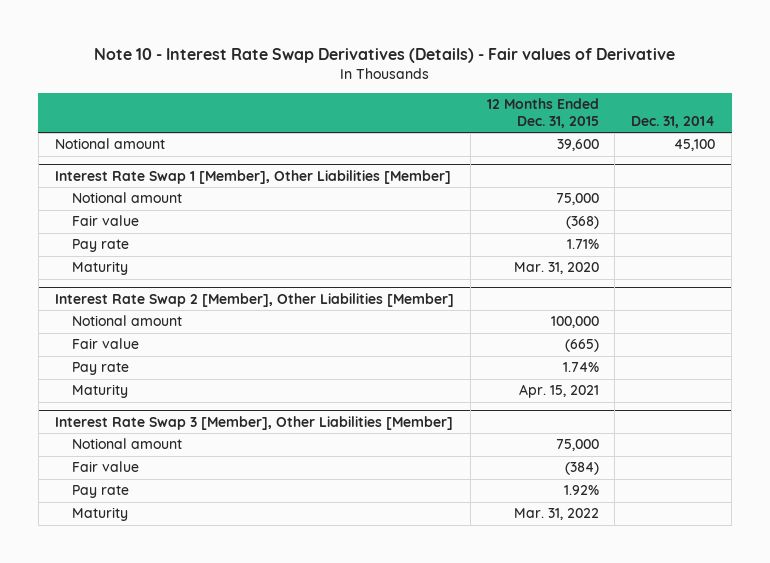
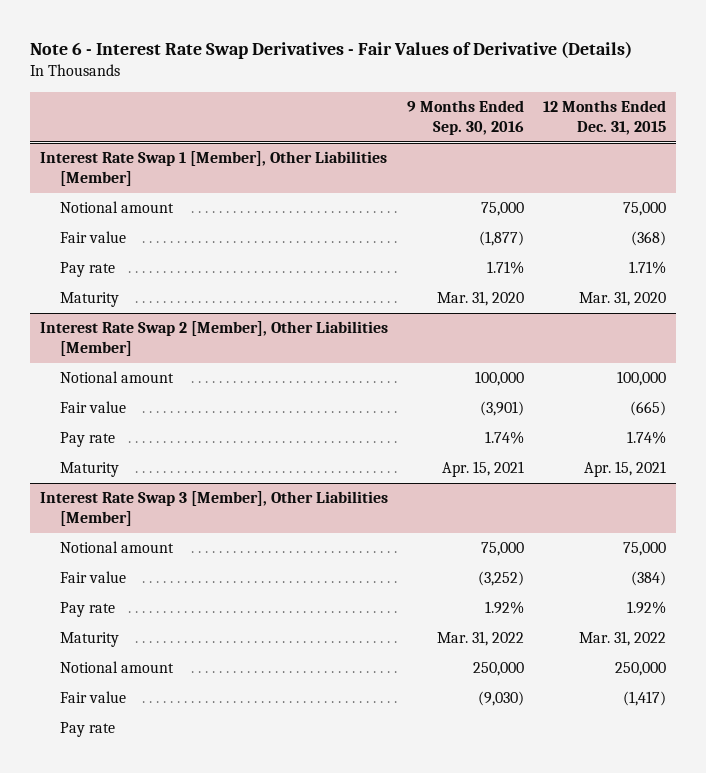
- Note 10 - Interest Rate Swap Derivatives (Details) - Fair values of Derivative
+ Note 6 - Interest Rate Swap Derivatives - Fair Values of Derivative (Details)
- | 12 Months Ended Dec. 31, 2015 | Dec. 31, 2014
+ | 9 Months Ended Sep. 30, 2016 | 12 Months Ended Dec. 31, 2015
- Notional amount | 39,600 | 45,100
@ Interest Rate Swap 3 [Member], Other Liabilities [Member]
+ Notional amount | 250,000 | 250,000
+ Fair value | (9,030) | (1,417)
+ Pay rate

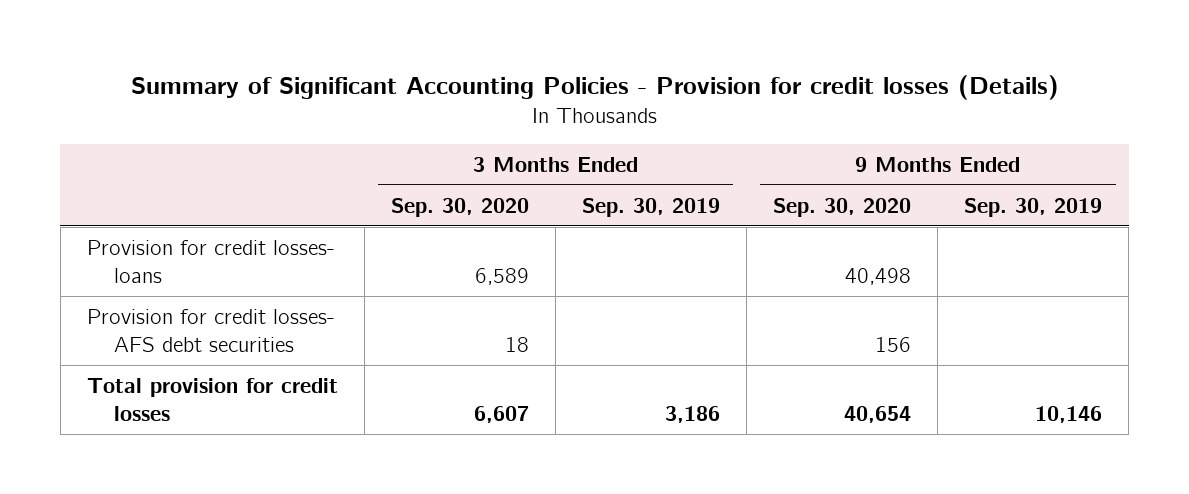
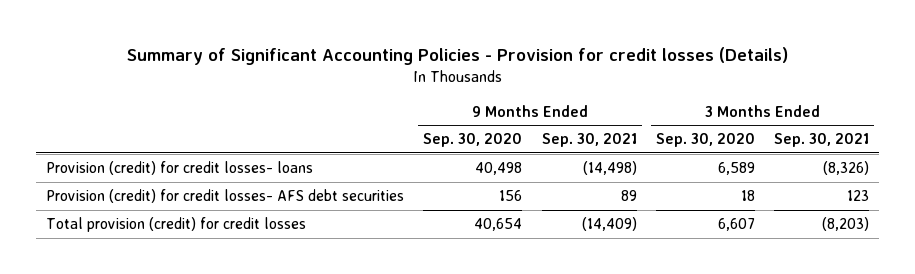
- | 3 Months Ended Sep. 30, 2020 | 3 Months Ended Sep. 30, 2019 | 9 Months Ended Sep. 30, 2020 | 9 Months Ended Sep. 30, 2019
+ | 9 Months Ended Sep. 30, 2020 | 9 Months Ended Sep. 30, 2021 | 3 Months Ended Sep. 30, 2020 | 3 Months Ended Sep. 30, 2021
- Provision for credit losses- loans | 6,589 | | 40,498 |
- Provision for credit losses- AFS debt securities | 18 | | 156 |
- Total provision for credit losses | 6,607 | 3,186 | 40,654 | 10,146
+ Provision (credit) for credit losses- loans | 40,498 | (14,498) | 6,589 | (8,326)
+ Provision (credit) for credit losses- AFS debt securities | 156 | 89 | 18 | 123
+ Total provision (credit) for credit losses | 40,654 | (14,409) | 6,607 | (8,203)

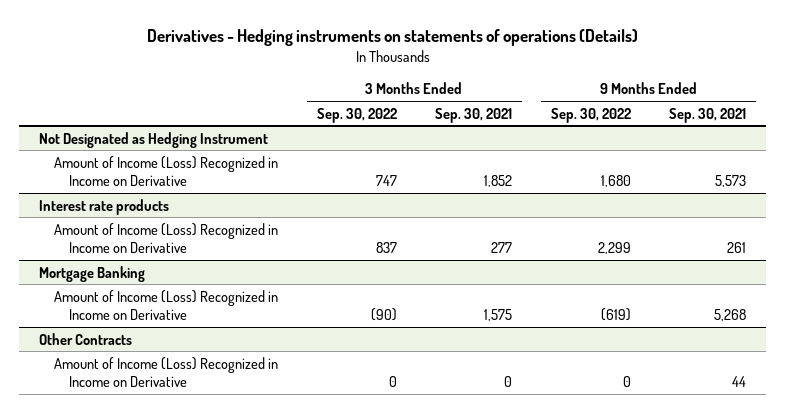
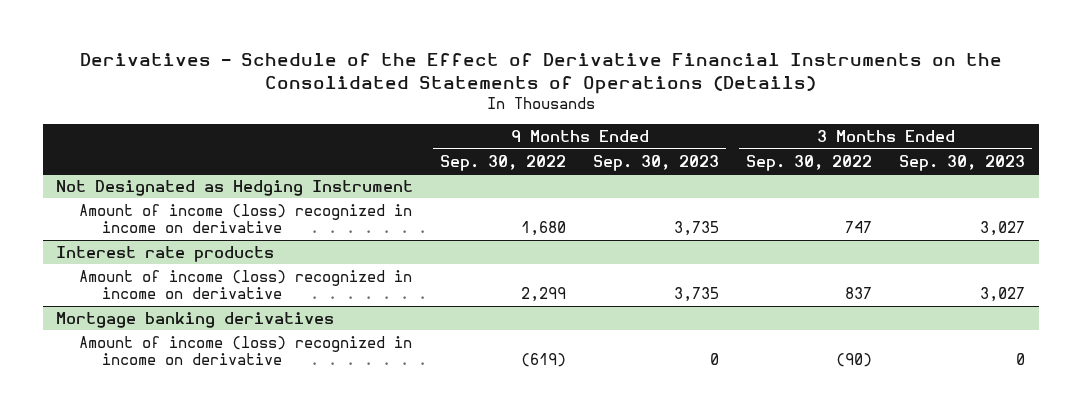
- Derivatives - Hedging instruments on statements of operations (Details)
+ Derivatives - Schedule of the Effect of Derivative Financial Instruments on the Consolidated Statements of Operations (Details)
- | 3 Months Ended Sep. 30, 2022 | 3 Months Ended Sep. 30, 2021 | 9 Months Ended Sep. 30, 2022 | 9 Months Ended Sep. 30, 2021
+ | 9 Months Ended Sep. 30, 2022 | 9 Months Ended Sep. 30, 2023 | 3 Months Ended Sep. 30, 2022 | 3 Months Ended Sep. 30, 2023
@ Not Designated as Hedging Instrument
- Amount of Income (Loss) Recognized in Income on Derivative | 747 | 1,852 | 1,680 | 5,573
+ Amount of income (loss) recognized in income on derivative | 1,680 | 3,735 | 747 | 3,027
@ Interest rate products
- Amount of Income (Loss) Recognized in Income on Derivative | 837 | 277 | 2,299 | 261
- Mortgage Banking
- Amount of Income (Loss) Recognized in Income on Derivative | (90) | 1,575 | (619) | 5,268
- Other Contracts
- Amount of Income (Loss) Recognized in Income on Derivative | 0 | 0 | 0 | 44
@ Interest rate products
+ Amount of income (loss) recognized in income on derivative | 2,299 | 3,735 | 837 | 3,027
+ Mortgage banking derivatives
+ Amount of income (loss) recognized in income on derivative | (619) | 0 | (90) | 0

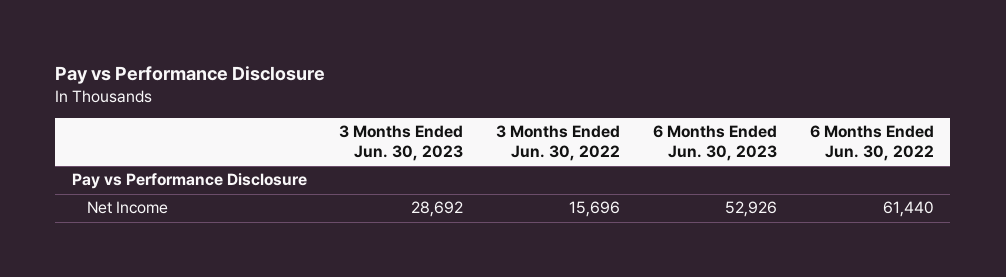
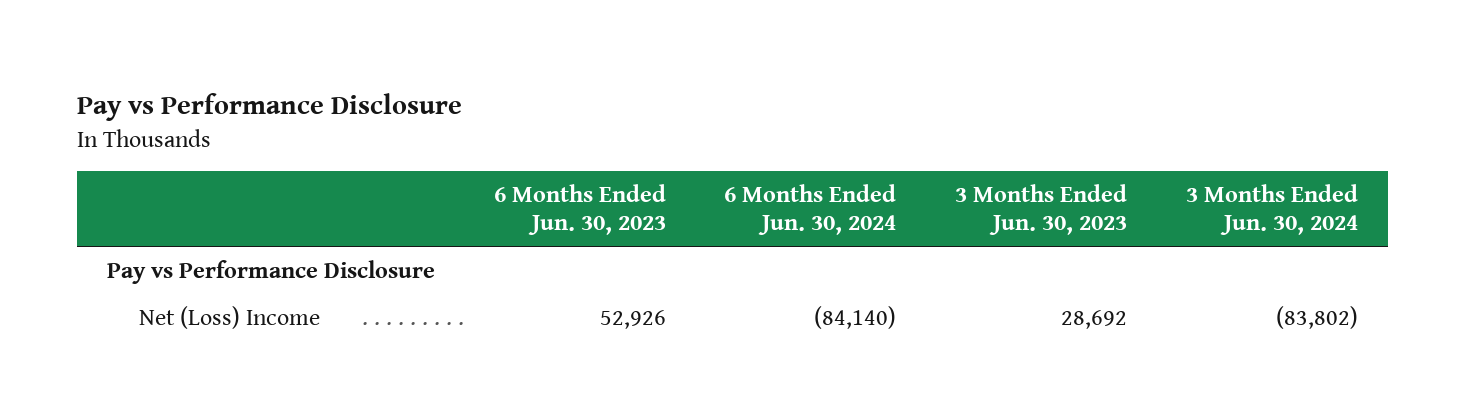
- | 3 Months Ended Jun. 30, 2023 | 3 Months Ended Jun. 30, 2022 | 6 Months Ended Jun. 30, 2023 | 6 Months Ended Jun. 30, 2022
+ | 6 Months Ended Jun. 30, 2023 | 6 Months Ended Jun. 30, 2024 | 3 Months Ended Jun. 30, 2023 | 3 Months Ended Jun. 30, 2024
- Net Income | 28,692 | 15,696 | 52,926 | 61,440
+ Net (Loss) Income | 52,926 | (84,140) | 28,692 | (83,802)

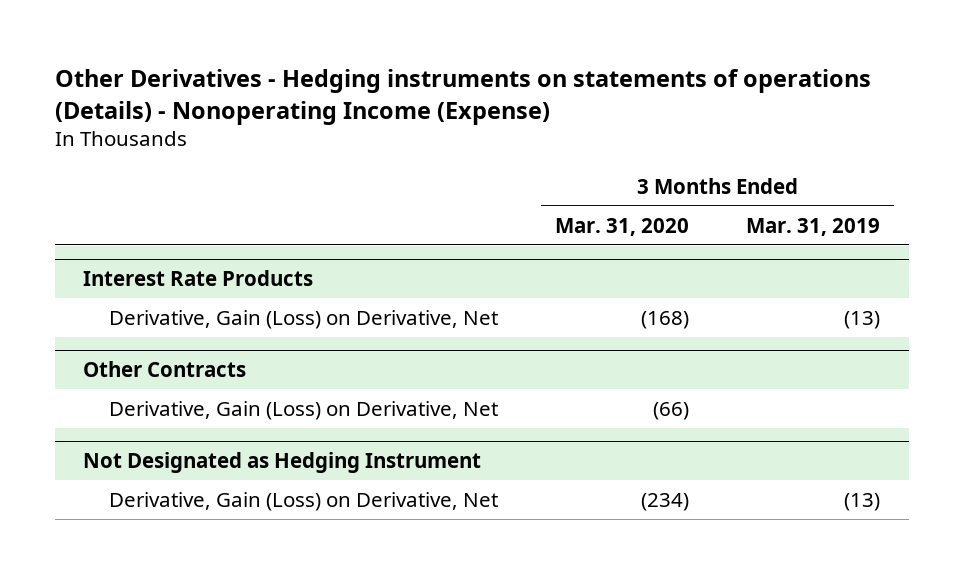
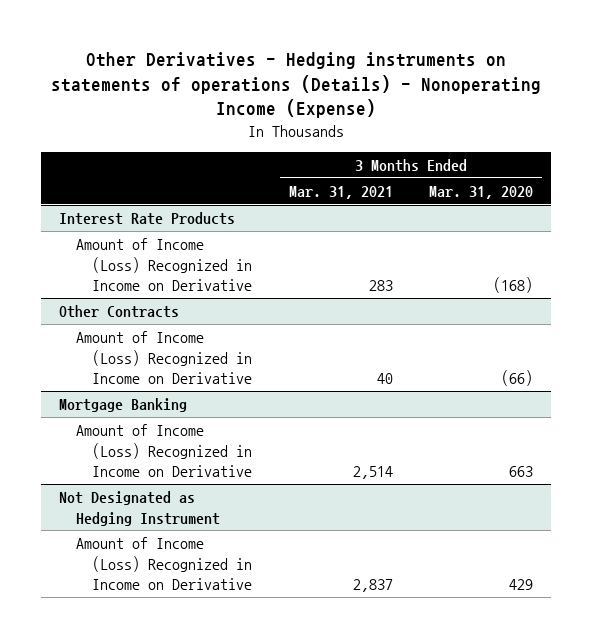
- | 3 Months Ended Mar. 31, 2020 | 3 Months Ended Mar. 31, 2019
+ | 3 Months Ended Mar. 31, 2021 | 3 Months Ended Mar. 31, 2020
@ Interest Rate Products
- Derivative, Gain (Loss) on Derivative, Net | (168) | (13)
+ Amount of Income (Loss) Recognized in Income on Derivative | 283 | (168)
@ Other Contracts
- Derivative, Gain (Loss) on Derivative, Net | (66) |
+ Amount of Income (Loss) Recognized in Income on Derivative | 40 | (66)
+ Mortgage Banking
+ Amount of Income (Loss) Recognized in Income on Derivative | 2,514 | 663
@ Not Designated as Hedging Instrument
- Derivative, Gain (Loss) on Derivative, Net | (234) | (13)
+ Amount of Income (Loss) Recognized in Income on Derivative | 2,837 | 429

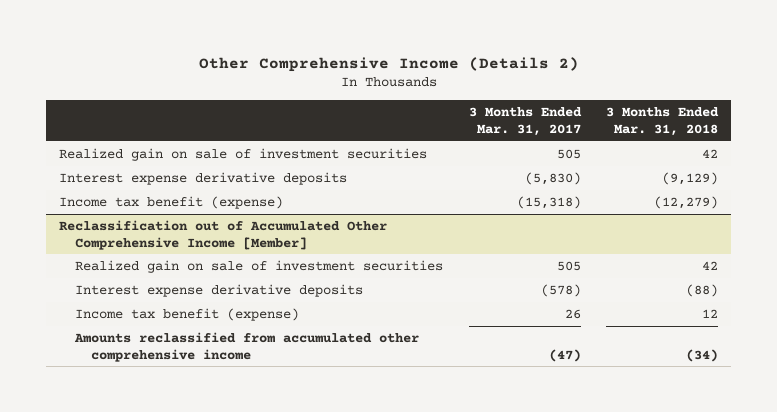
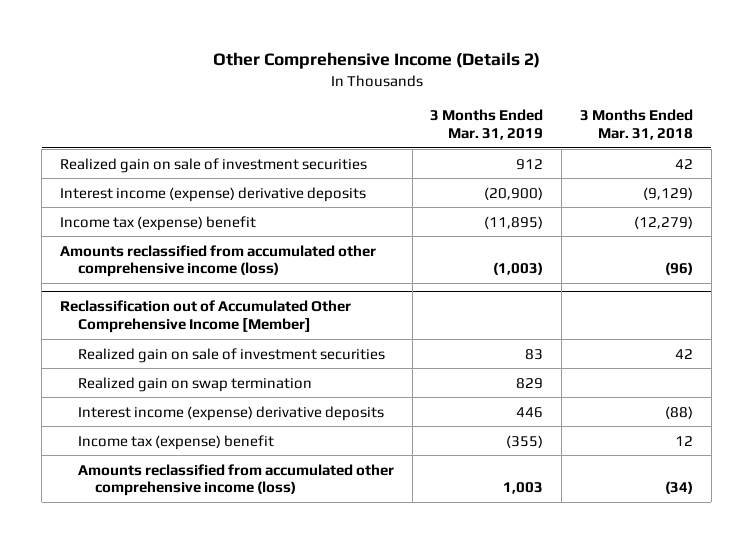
- | 3 Months Ended Mar. 31, 2017 | 3 Months Ended Mar. 31, 2018
+ | 3 Months Ended Mar. 31, 2019 | 3 Months Ended Mar. 31, 2018
- Interest expense derivative deposits | (5,830) | (9,129)
- Income tax benefit (expense) | (15,318) | (12,279)
+ Interest income (expense) derivative deposits | (20,900) | (9,129)
+ Income tax (expense) benefit | (11,895) | (12,279)
+ Amounts reclassified from accumulated other comprehensive income (loss) | (1,003) | (96)
@ Reclassification out of Accumulated Other Comprehensive Income [Member]
- Interest expense derivative deposits | (578) | (88)
- Income tax benefit (expense) | 26 | 12
- Amounts reclassified from accumulated other comprehensive income | (47) | (34)
+ Realized gain on swap termination | 829 |
+ Interest income (expense) derivative deposits | 446 | (88)
+ Income tax (expense) benefit | (355) | 12
+ Amounts reclassified from accumulated other comprehensive income (loss) | 1,003 | (34)

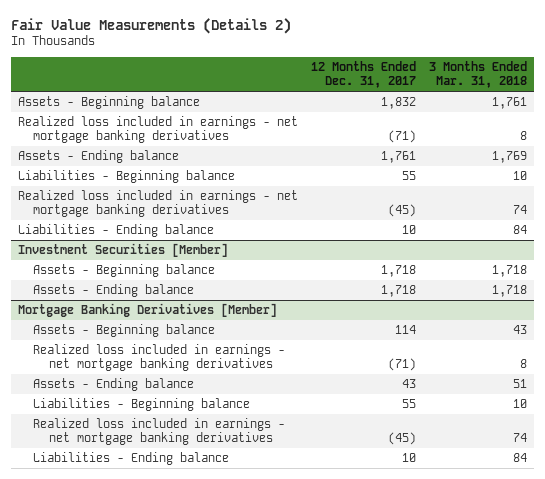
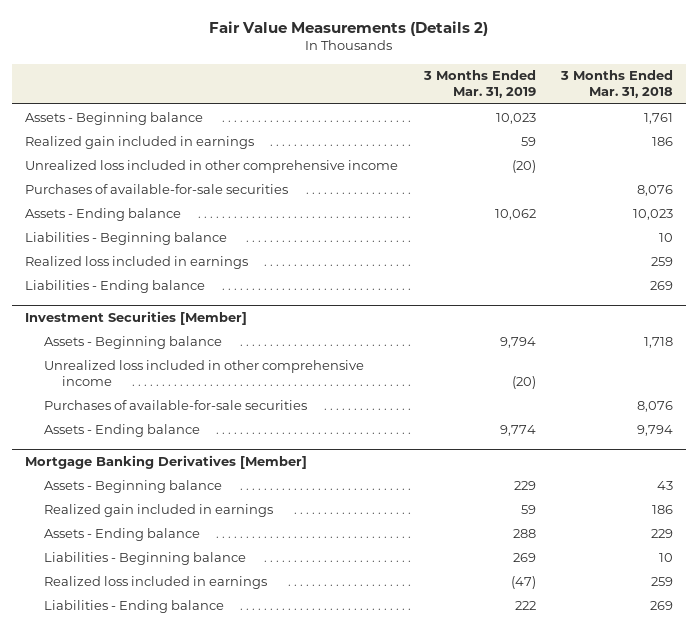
- | 12 Months Ended Dec. 31, 2017 | 3 Months Ended Mar. 31, 2018
+ | 3 Months Ended Mar. 31, 2019 | 3 Months Ended Mar. 31, 2018
- Realized loss included in earnings - net mortgage banking derivatives | (71) | 8
- Assets - Ending balance | 1,761 | 1,769
+ Realized gain included in earnings | 59 | 186
+ Unrealized loss included in other comprehensive income | (20) |
+ Purchases of available-for-sale securities | | 8,076
+ Assets - Ending balance | 10,062 | 10,023
- Realized loss included in earnings - net mortgage banking derivatives | (45) | 74
- Liabilities - Ending balance | 10 | 84
+ Realized loss included in earnings | | 259
+ Liabilities - Ending balance | | 269
@ Investment Securities [Member]
- Assets - Ending balance | 1,718 | 1,718
+ Unrealized loss included in other comprehensive income | (20) |
+ Purchases of available-for-sale securities | | 8,076
+ Assets - Ending balance | 9,774 | 9,794
@ Mortgage Banking Derivatives [Member]
- Realized loss included in earnings - net mortgage banking derivatives | (71) | 8
- Assets - Ending balance | 43 | 51
+ Realized gain included in earnings | 59 | 186
+ Assets - Ending balance | 288 | 229
- Realized loss included in earnings - net mortgage banking derivatives | (45) | 74
- Liabilities - Ending balance | 10 | 84
+ Realized loss included in earnings | (47) | 259
+ Liabilities - Ending balance | 222 | 269

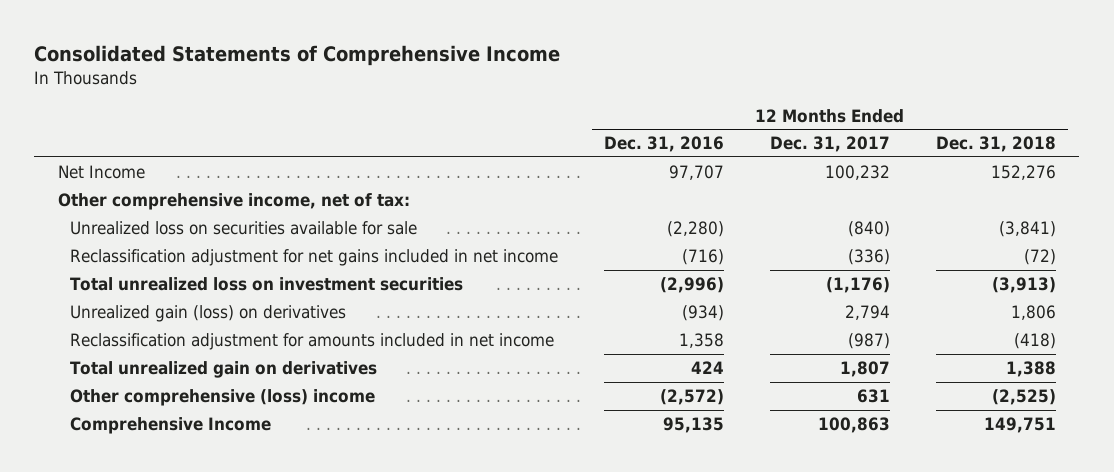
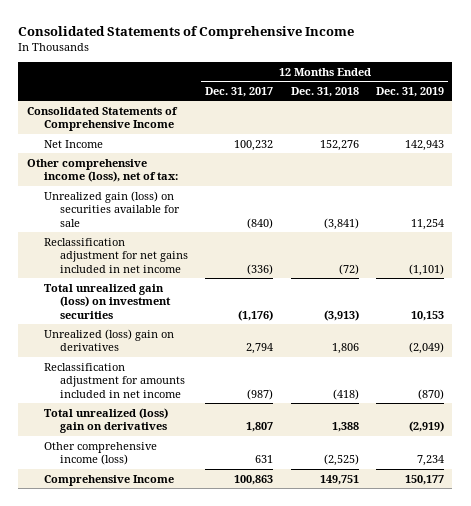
- | 12 Months Ended Dec. 31, 2016 | 12 Months Ended Dec. 31, 2017 | 12 Months Ended Dec. 31, 2018
+ | 12 Months Ended Dec. 31, 2017 | 12 Months Ended Dec. 31, 2018 | 12 Months Ended Dec. 31, 2019
+ Consolidated Statements of Comprehensive Income
- Other comprehensive income, net of tax:
- Unrealized loss on securities available for sale | (2,280) | (840) | (3,841)
+ Other comprehensive income (loss), net of tax:
+ Unrealized gain (loss) on securities available for sale | (840) | (3,841) | 11,254
- Total unrealized loss on investment securities | (2,996) | (1,176) | (3,913)
- Unrealized gain (loss) on derivatives | (934) | 2,794 | 1,806
+ Total unrealized gain (loss) on investment securities | (1,176) | (3,913) | 10,153
+ Unrealized (loss) gain on derivatives | 2,794 | 1,806 | (2,049)
- Total unrealized gain on derivatives | 424 | 1,807 | 1,388
- Other comprehensive (loss) income | (2,572) | 631 | (2,525)
+ Total unrealized (loss) gain on derivatives | 1,807 | 1,388 | (2,919)
+ Other comprehensive income (loss) | 631 | (2,525) | 7,234

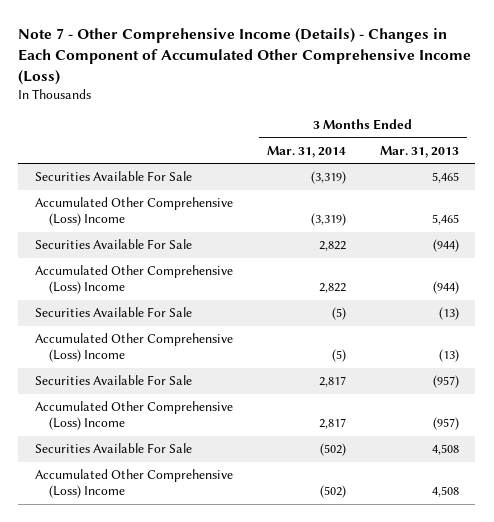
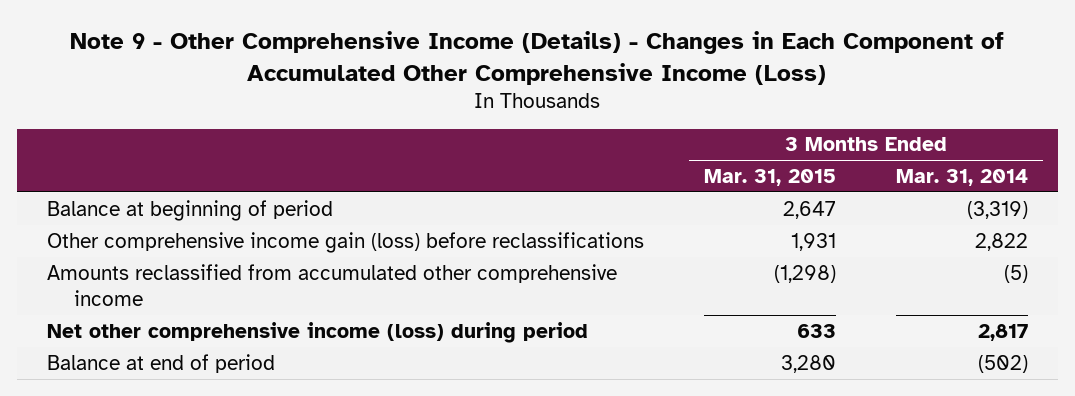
- Note 7 - Other Comprehensive Income (Details) - Changes in Each Component of Accumulated Other Comprehensive Income (Loss)
+ Note 9 - Other Comprehensive Income (Details) - Changes in Each Component of Accumulated Other Comprehensive Income (Loss)
- | 3 Months Ended Mar. 31, 2014 | 3 Months Ended Mar. 31, 2013
+ | 3 Months Ended Mar. 31, 2015 | 3 Months Ended Mar. 31, 2014
- Securities Available For Sale | (3,319) | 5,465
- Accumulated Other Comprehensive (Loss) Income | (3,319) | 5,465
- Securities Available For Sale | 2,822 | (944)
- Accumulated Other Comprehensive (Loss) Income | 2,822 | (944)
- Securities Available For Sale | (5) | (13)
- Accumulated Other Comprehensive (Loss) Income | (5) | (13)
- Securities Available For Sale | 2,817 | (957)
- Accumulated Other Comprehensive (Loss) Income | 2,817 | (957)
- Securities Available For Sale | (502) | 4,508
- Accumulated Other Comprehensive (Loss) Income | (502) | 4,508
+ Balance at beginning of period | 2,647 | (3,319)
+ Other comprehensive income gain (loss) before reclassifications | 1,931 | 2,822
+ Amounts reclassified from accumulated other comprehensive income | (1,298) | (5)
+ Net other comprehensive income (loss) during period | 633 | 2,817
+ Balance at end of period | 3,280 | (502)

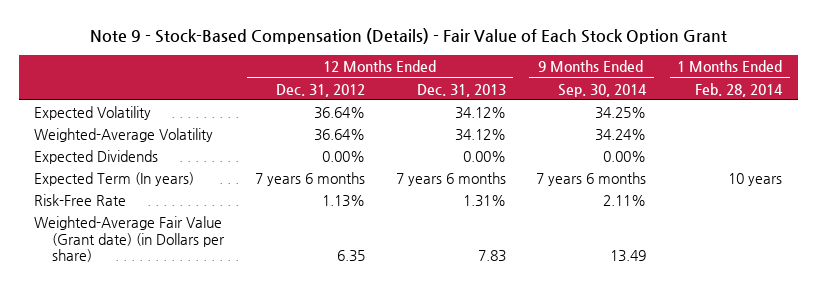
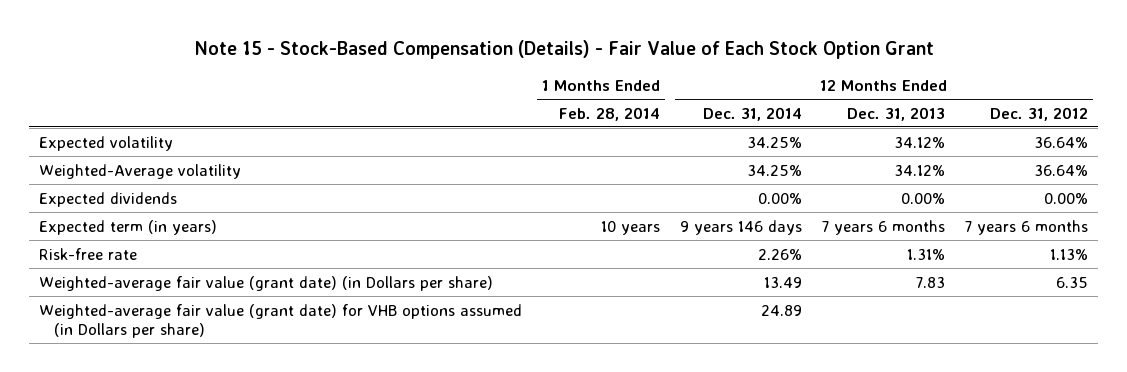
- Note 9 - Stock-Based Compensation (Details) - Fair Value of Each Stock Option Grant
+ Note 15 - Stock-Based Compensation (Details) - Fair Value of Each Stock Option Grant
- | 12 Months Ended Dec. 31, 2012 | 12 Months Ended Dec. 31, 2013 | 9 Months Ended Sep. 30, 2014 | 1 Months Ended Feb. 28, 2014
+ | 1 Months Ended Feb. 28, 2014 | 12 Months Ended Dec. 31, 2014 | 12 Months Ended Dec. 31, 2013 | 12 Months Ended Dec. 31, 2012
- Expected Volatility | 36.64% | 34.12% | 34.25% |
- Weighted-Average Volatility | 36.64% | 34.12% | 34.24% |
- Expected Dividends | 0.00% | 0.00% | 0.00% |
- Expected Term (In years) | 7 years 6 months | 7 years 6 months | 7 years 6 months | 10 years
- Risk-Free Rate | 1.13% | 1.31% | 2.11% |
- Weighted-Average Fair Value (Grant date) (in Dollars per share) | 6.35 | 7.83 | 13.49 |
+ Expected volatility | | 34.25% | 34.12% | 36.64%
+ Weighted-Average volatility | | 34.25% | 34.12% | 36.64%
+ Expected dividends | | 0.00% | 0.00% | 0.00%
+ Expected term (in years) | 10 years | 9 years 146 days | 7 years 6 months | 7 years 6 months
+ Risk-free rate | | 2.26% | 1.31% | 1.13%
+ Weighted-average fair value (grant date) (in Dollars per share) | | 13.49 | 7.83 | 6.35
+ Weighted-average fair value (grant date) for VHB options assumed (in Dollars per share) | | 24.89 | |

